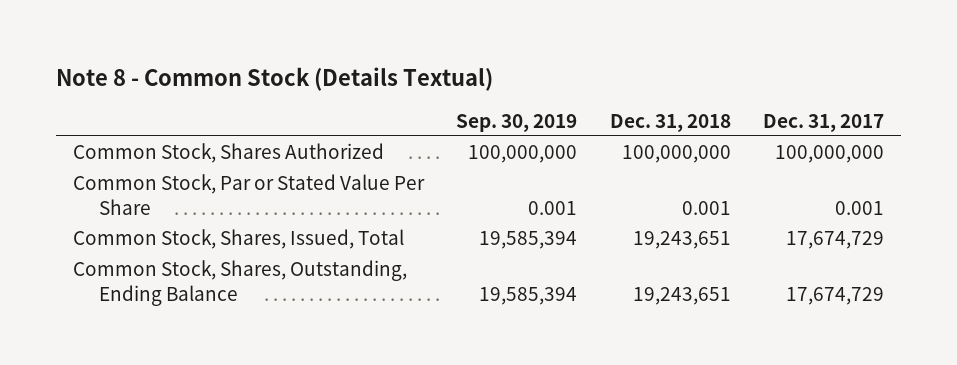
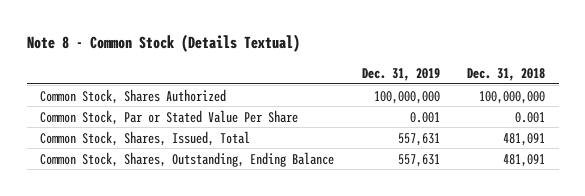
- | Sep. 30, 2019 | Dec. 31, 2018 | Dec. 31, 2017
+ | Dec. 31, 2019 | Dec. 31, 2018
- Common Stock, Shares, Issued, Total | 19,585,394 | 19,243,651 | 17,674,729
- Common Stock, Shares, Outstanding, Ending Balance | 19,585,394 | 19,243,651 | 17,674,729
+ Common Stock, Shares, Issued, Total | 557,631 | 481,091
+ Common Stock, Shares, Outstanding, Ending Balance | 557,631 | 481,091

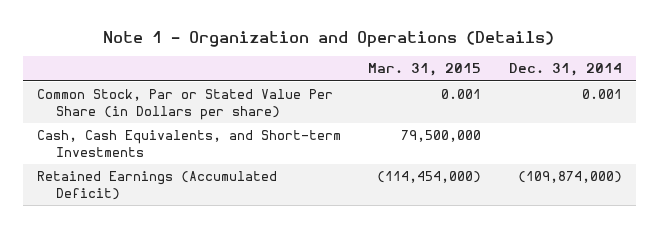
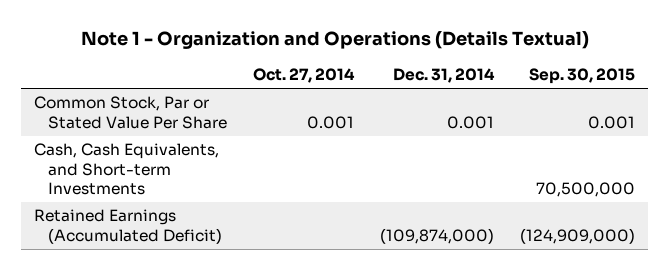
- Note 1 - Organization and Operations (Details)
+ Note 1 - Organization and Operations (Details Textual)
- | Mar. 31, 2015 | Dec. 31, 2014
+ | Oct. 27, 2014 | Dec. 31, 2014 | Sep. 30, 2015
- Common Stock, Par or Stated Value Per Share (in Dollars per share) | 0.001 | 0.001
+ Common Stock, Par or Stated Value Per Share | 0.001 | 0.001 | 0.001

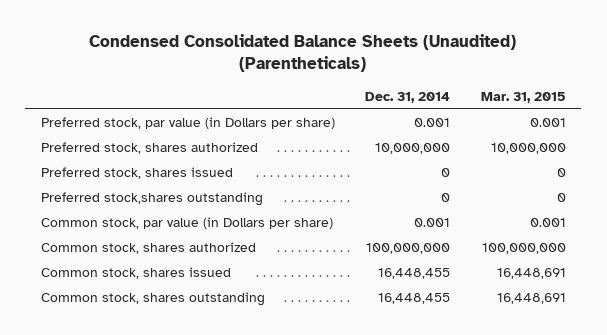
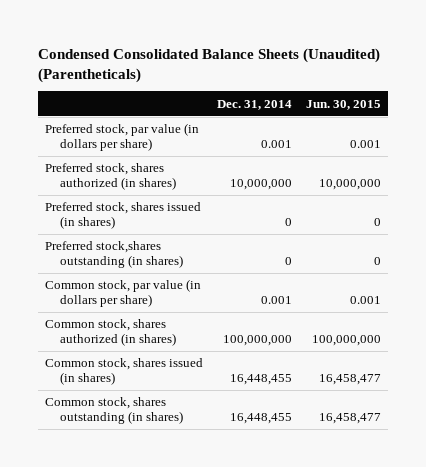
- | Dec. 31, 2014 | Mar. 31, 2015
+ | Dec. 31, 2014 | Jun. 30, 2015
- Preferred stock, par value (in Dollars per share) | 0.001 | 0.001
- Preferred stock, shares authorized | 10,000,000 | 10,000,000
- Preferred stock, shares issued | 0 | 0
- Preferred stock,shares outstanding | 0 | 0
- Common stock, par value (in Dollars per share) | 0.001 | 0.001
- Common stock, shares authorized | 100,000,000 | 100,000,000
- Common stock, shares issued | 16,448,455 | 16,448,691
- Common stock, shares outstanding | 16,448,455 | 16,448,691
+ Preferred stock, par value (in dollars per share) | 0.001 | 0.001
+ Preferred stock, shares authorized (in shares) | 10,000,000 | 10,000,000
+ Preferred stock, shares issued (in shares) | 0 | 0
+ Preferred stock,shares outstanding (in shares) | 0 | 0
+ Common stock, par value (in dollars per share) | 0.001 | 0.001
+ Common stock, shares authorized (in shares) | 100,000,000 | 100,000,000
+ Common stock, shares issued (in shares) | 16,448,455 | 16,458,477
+ Common stock, shares outstanding (in shares) | 16,448,455 | 16,458,477

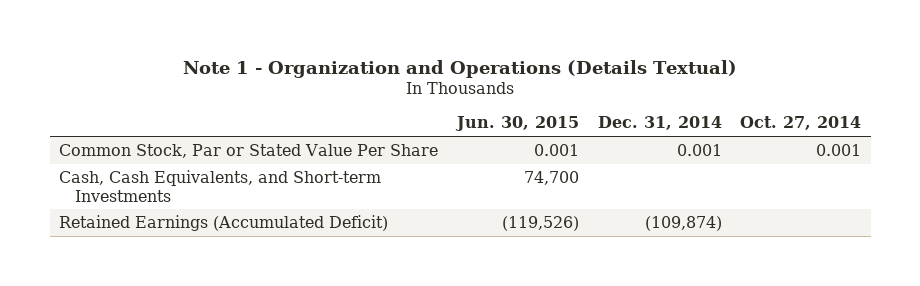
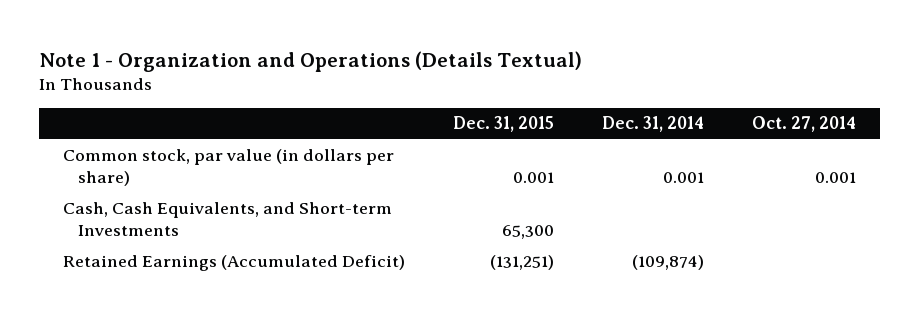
- | Jun. 30, 2015 | Dec. 31, 2014 | Oct. 27, 2014
+ | Dec. 31, 2015 | Dec. 31, 2014 | Oct. 27, 2014
- Common Stock, Par or Stated Value Per Share | 0.001 | 0.001 | 0.001
+ Common stock, par value (in dollars per share) | 0.001 | 0.001 | 0.001

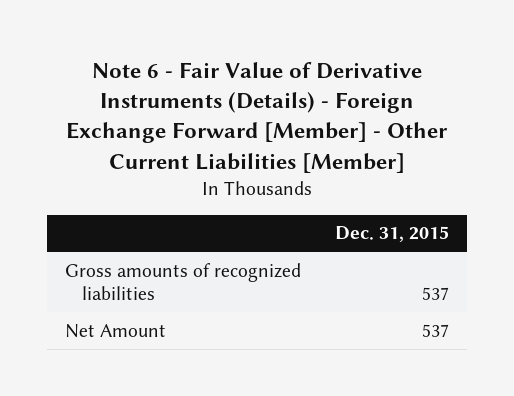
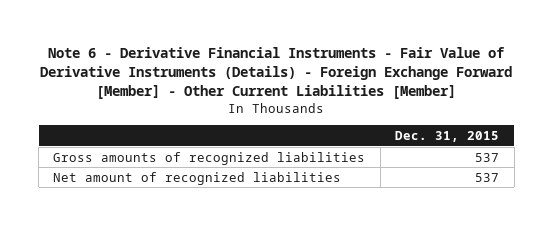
- Note 6 - Fair Value of Derivative Instruments (Details) - Foreign Exchange Forward [Member] - Other Current Liabilities [Member]
+ Note 6 - Derivative Financial Instruments - Fair Value of Derivative Instruments (Details) - Foreign Exchange Forward [Member] - Other Current Liabilities [Member]
- Net Amount | 537
+ Net amount of recognized liabilities | 537

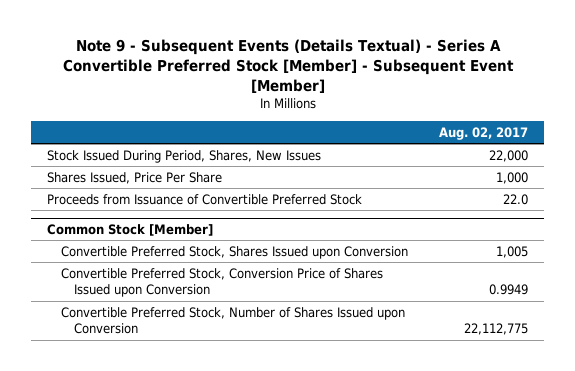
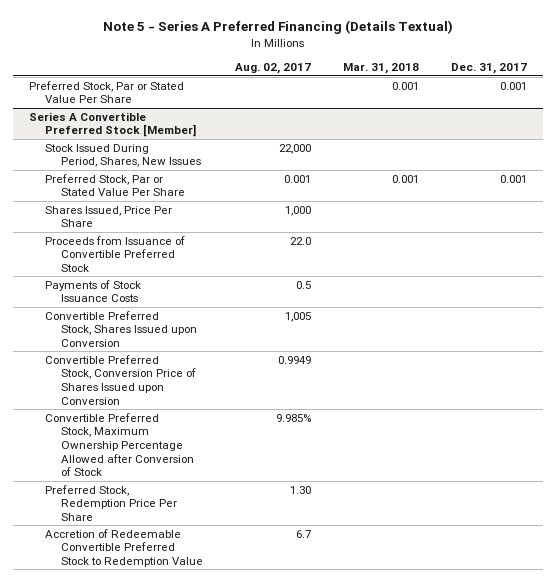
- Note 9 - Subsequent Events (Details Textual) - Series A Convertible Preferred Stock [Member] - Subsequent Event [Member]
+ Note 5 - Series A Preferred Financing (Details Textual)
- | Aug. 02, 2017
+ | Aug. 02, 2017 | Mar. 31, 2018 | Dec. 31, 2017
+ Preferred Stock, Par or Stated Value Per Share | | 0.001 | 0.001
+ Series A Convertible Preferred Stock [Member]
+ Preferred Stock, Par or Stated Value Per Share | 0.001 | 0.001 | 0.001
- Common Stock [Member]
+ Payments of Stock Issuance Costs | 0.5 | |
- Convertible Preferred Stock, Number of Shares Issued upon Conversion | 22,112,775
+ Convertible Preferred Stock, Maximum Ownership Percentage Allowed after Conversion of Stock | 9.985% | |
+ Preferred Stock, Redemption Price Per Share | 1.30 | |
+ Accretion of Redeemable Convertible Preferred Stock to Redemption Value | 6.7 | |

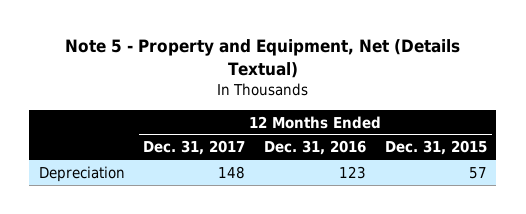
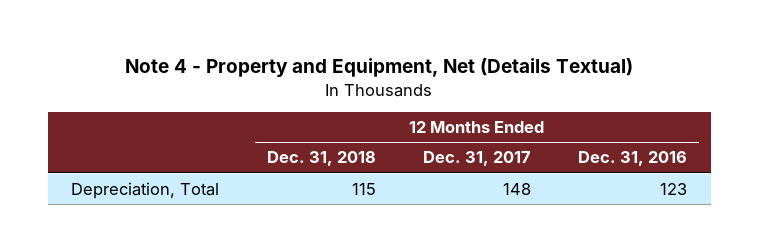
- Note 5 - Property and Equipment, Net (Details Textual)
+ Note 4 - Property and Equipment, Net (Details Textual)
- | 12 Months Ended Dec. 31, 2017 | 12 Months Ended Dec. 31, 2016 | 12 Months Ended Dec. 31, 2015
+ | 12 Months Ended Dec. 31, 2018 | 12 Months Ended Dec. 31, 2017 | 12 Months Ended Dec. 31, 2016
- Depreciation | 148 | 123 | 57
+ Depreciation, Total | 115 | 148 | 123

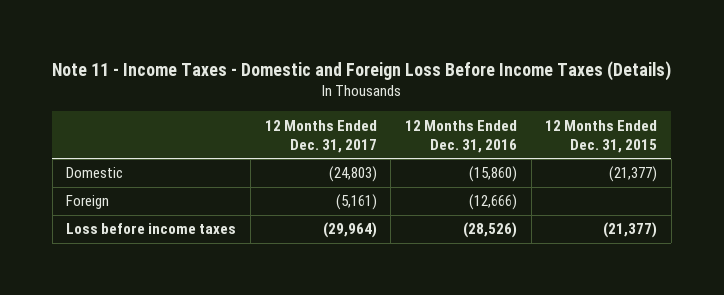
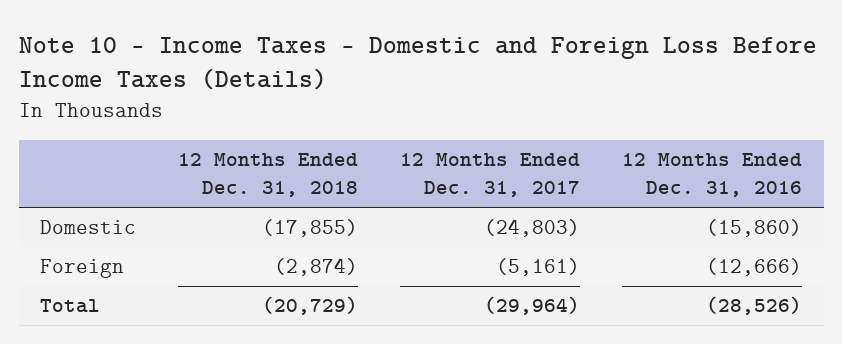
- Note 11 - Income Taxes - Domestic and Foreign Loss Before Income Taxes (Details)
+ Note 10 - Income Taxes - Domestic and Foreign Loss Before Income Taxes (Details)
- | 12 Months Ended Dec. 31, 2017 | 12 Months Ended Dec. 31, 2016 | 12 Months Ended Dec. 31, 2015
+ | 12 Months Ended Dec. 31, 2018 | 12 Months Ended Dec. 31, 2017 | 12 Months Ended Dec. 31, 2016
- Loss before income taxes | (29,964) | (28,526) | (21,377)
+ Total | (20,729) | (29,964) | (28,526)

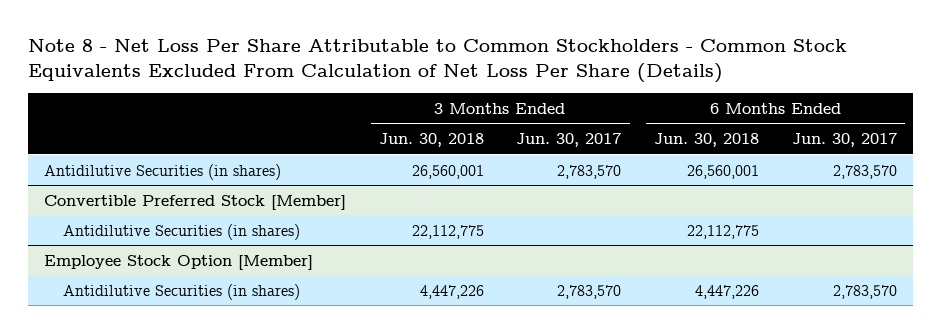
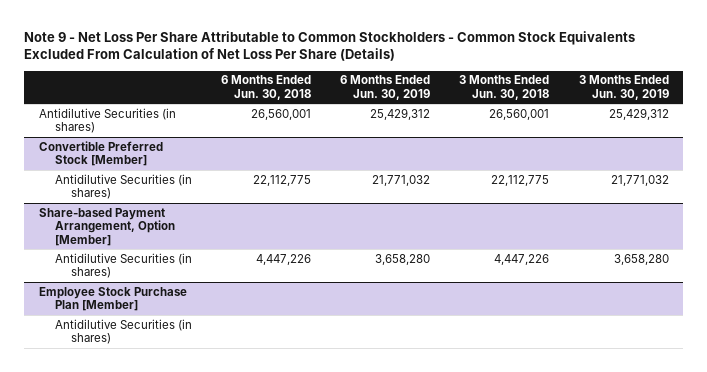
- Note 8 - Net Loss Per Share Attributable to Common Stockholders - Common Stock Equivalents Excluded From Calculation of Net Loss Per Share (Details)
+ Note 9 - Net Loss Per Share Attributable to Common Stockholders - Common Stock Equivalents Excluded From Calculation of Net Loss Per Share (Details)
- | 3 Months Ended Jun. 30, 2018 | 3 Months Ended Jun. 30, 2017 | 6 Months Ended Jun. 30, 2018 | 6 Months Ended Jun. 30, 2017
+ | 6 Months Ended Jun. 30, 2018 | 6 Months Ended Jun. 30, 2019 | 3 Months Ended Jun. 30, 2018 | 3 Months Ended Jun. 30, 2019
- Employee Stock Option [Member]
+ Share-based Payment Arrangement, Option [Member]
+ Employee Stock Purchase Plan [Member]
+ Antidilutive Securities (in shares)

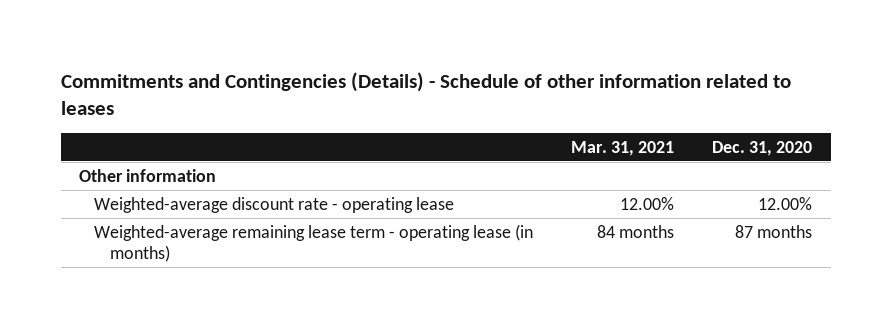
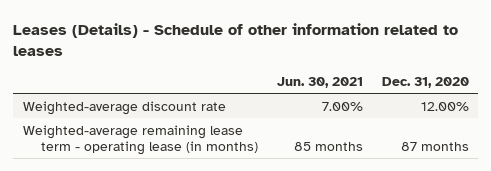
- Commitments and Contingencies (Details) - Schedule of other information related to leases
+ Leases (Details) - Schedule of other information related to leases
- | Mar. 31, 2021 | Dec. 31, 2020
+ | Jun. 30, 2021 | Dec. 31, 2020
- Other information
- Weighted-average discount rate - operating lease | 12.00% | 12.00%
+ Weighted-average discount rate | 7.00% | 12.00%

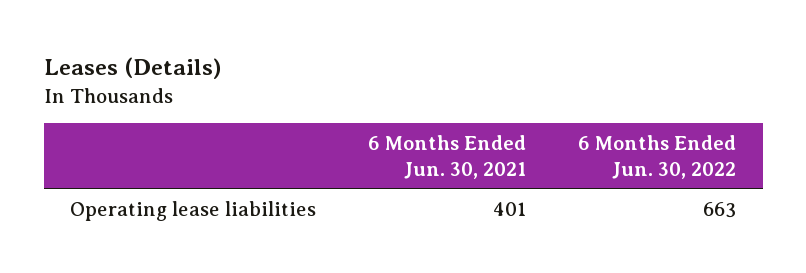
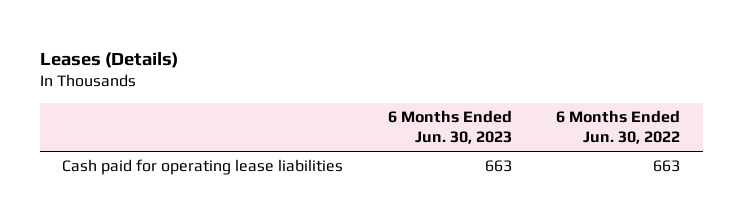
- | 6 Months Ended Jun. 30, 2021 | 6 Months Ended Jun. 30, 2022
+ | 6 Months Ended Jun. 30, 2023 | 6 Months Ended Jun. 30, 2022
- Operating lease liabilities | 401 | 663
+ Cash paid for operating lease liabilities | 663 | 663

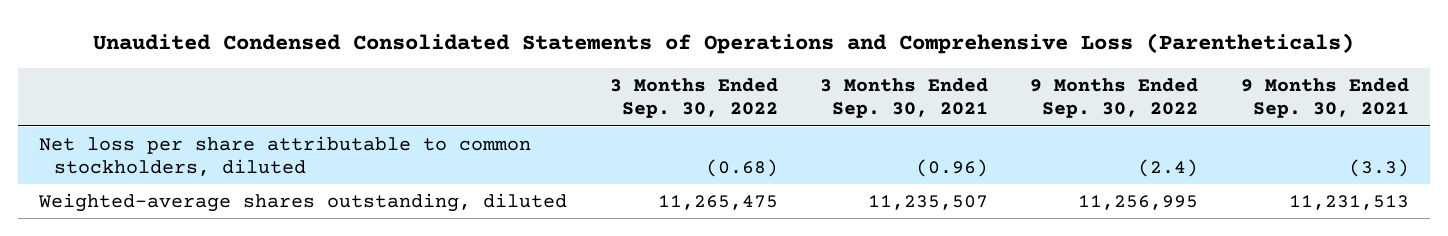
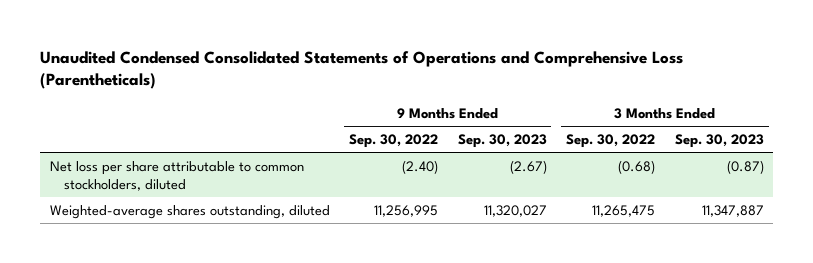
- | 3 Months Ended Sep. 30, 2022 | 3 Months Ended Sep. 30, 2021 | 9 Months Ended Sep. 30, 2022 | 9 Months Ended Sep. 30, 2021
+ | 9 Months Ended Sep. 30, 2022 | 9 Months Ended Sep. 30, 2023 | 3 Months Ended Sep. 30, 2022 | 3 Months Ended Sep. 30, 2023
- Net loss per share attributable to common stockholders, diluted | (0.68) | (0.96) | (2.4) | (3.3)
+ Net loss per share attributable to common stockholders, diluted | (2.40) | (2.67) | (0.68) | (0.87)

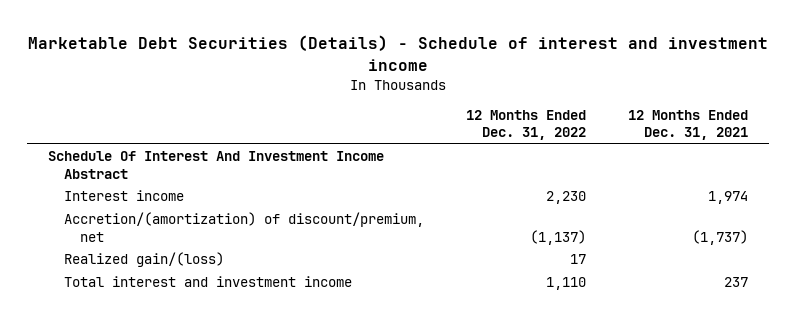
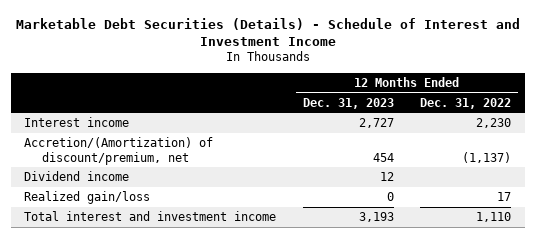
- Marketable Debt Securities (Details) - Schedule of interest and investment income
+ Marketable Debt Securities (Details) - Schedule of Interest and Investment Income
- | 12 Months Ended Dec. 31, 2022 | 12 Months Ended Dec. 31, 2021
+ | 12 Months Ended Dec. 31, 2023 | 12 Months Ended Dec. 31, 2022
- Schedule Of Interest And Investment Income Abstract
- Accretion/(amortization) of discount/premium, net | (1,137) | (1,737)
- Realized gain/(loss) | 17 |
+ Accretion/(Amortization) of discount/premium, net | 454 | (1,137)
+ Dividend income | 12 |
+ Realized gain/loss | 0 | 17

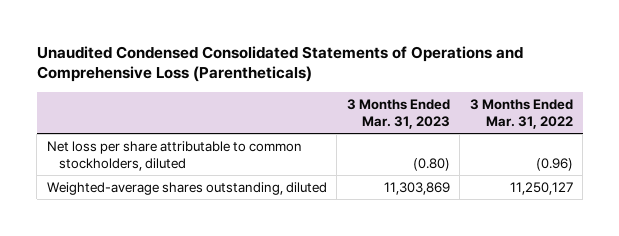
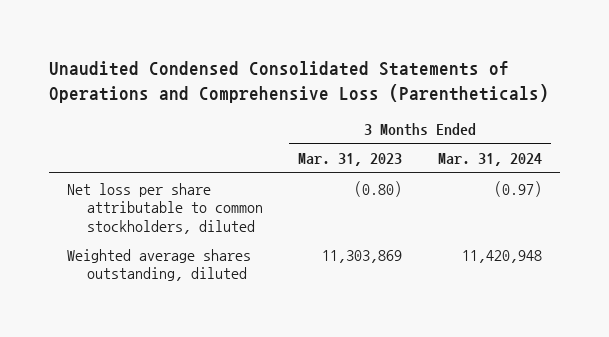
- | 3 Months Ended Mar. 31, 2023 | 3 Months Ended Mar. 31, 2022
+ | 3 Months Ended Mar. 31, 2023 | 3 Months Ended Mar. 31, 2024
- Weighted-average shares outstanding, diluted | 11,303,869 | 11,250,127
+ Weighted average shares outstanding, diluted | 11,303,869 | 11,420,948

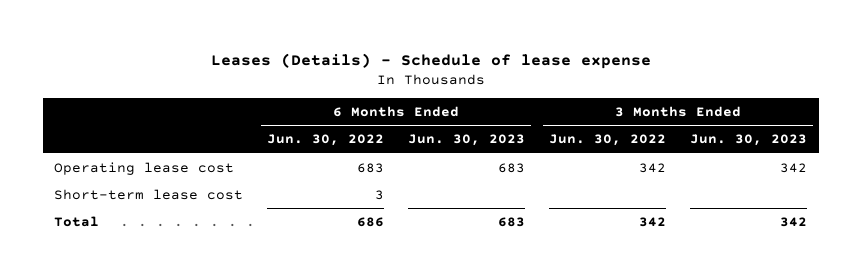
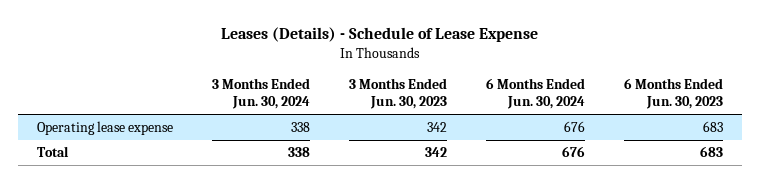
- Leases (Details) - Schedule of lease expense
+ Leases (Details) - Schedule of Lease Expense
- | 6 Months Ended Jun. 30, 2022 | 6 Months Ended Jun. 30, 2023 | 3 Months Ended Jun. 30, 2022 | 3 Months Ended Jun. 30, 2023
+ | 3 Months Ended Jun. 30, 2024 | 3 Months Ended Jun. 30, 2023 | 6 Months Ended Jun. 30, 2024 | 6 Months Ended Jun. 30, 2023
- Operating lease cost | 683 | 683 | 342 | 342
- Short-term lease cost | 3 | | |
+ Operating lease expense | 338 | 342 | 676 | 683

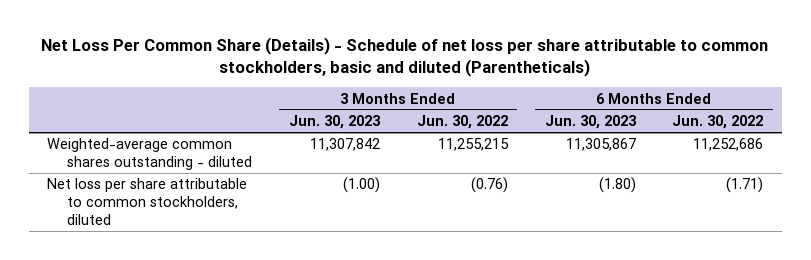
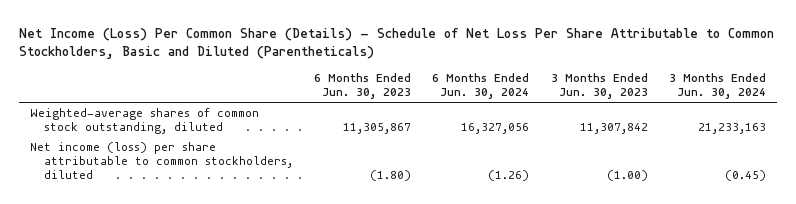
- Net Loss Per Common Share (Details) - Schedule of net loss per share attributable to common stockholders, basic and diluted (Parentheticals)
+ Net Income (Loss) Per Common Share (Details) - Schedule of Net Loss Per Share Attributable to Common Stockholders, Basic and Diluted (Parentheticals)
- | 3 Months Ended Jun. 30, 2023 | 3 Months Ended Jun. 30, 2022 | 6 Months Ended Jun. 30, 2023 | 6 Months Ended Jun. 30, 2022
+ | 6 Months Ended Jun. 30, 2023 | 6 Months Ended Jun. 30, 2024 | 3 Months Ended Jun. 30, 2023 | 3 Months Ended Jun. 30, 2024
- Weighted-average common shares outstanding - diluted | 11,307,842 | 11,255,215 | 11,305,867 | 11,252,686
- Net loss per share attributable to common stockholders, diluted | (1.00) | (0.76) | (1.80) | (1.71)
+ Weighted-average shares of common stock outstanding, diluted | 11,305,867 | 16,327,056 | 11,307,842 | 21,233,163
+ Net income (loss) per share attributable to common stockholders, diluted | (1.80) | (1.26) | (1.00) | (0.45)

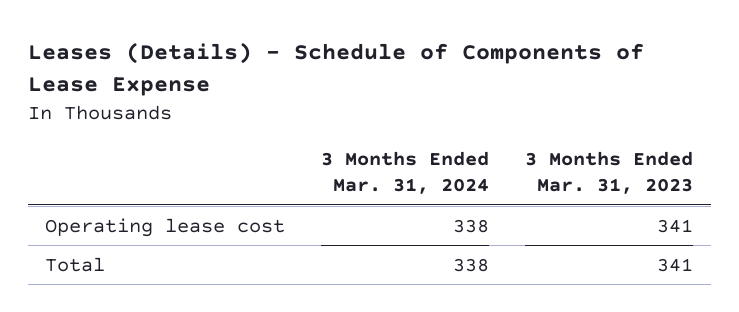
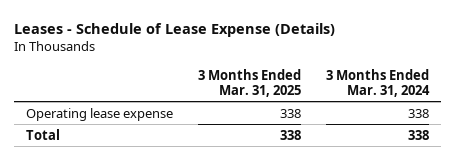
- Leases (Details) - Schedule of Components of Lease Expense
+ Leases - Schedule of Lease Expense (Details)
- | 3 Months Ended Mar. 31, 2024 | 3 Months Ended Mar. 31, 2023
+ | 3 Months Ended Mar. 31, 2025 | 3 Months Ended Mar. 31, 2024
- Operating lease cost | 338 | 341
+ Operating lease expense | 338 | 338

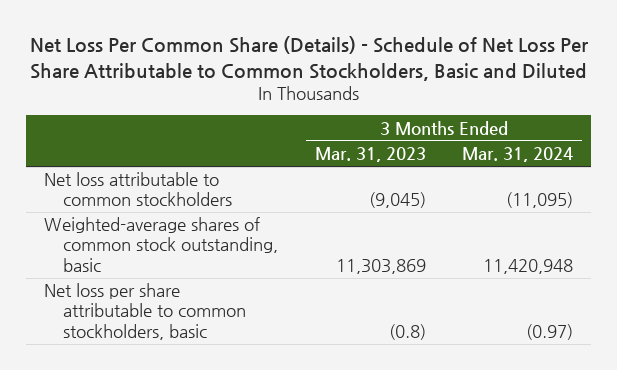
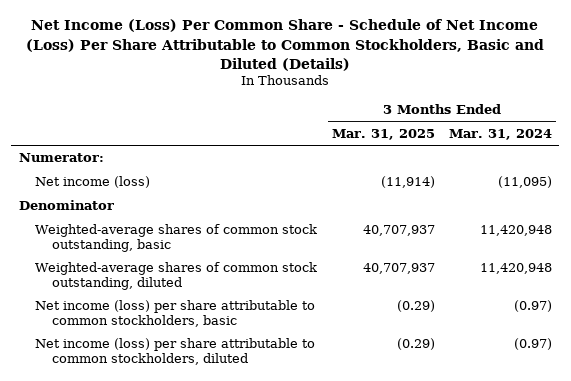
- Net Loss Per Common Share (Details) - Schedule of Net Loss Per Share Attributable to Common Stockholders, Basic and Diluted
+ Net Income (Loss) Per Common Share - Schedule of Net Income (Loss) Per Share Attributable to Common Stockholders, Basic and Diluted (Details)
- | 3 Months Ended Mar. 31, 2023 | 3 Months Ended Mar. 31, 2024
+ | 3 Months Ended Mar. 31, 2025 | 3 Months Ended Mar. 31, 2024
- Net loss attributable to common stockholders | (9,045) | (11,095)
+ Numerator:
+ Net income (loss) | (11,914) | (11,095)
+ Denominator
- Net loss per share attributable to common stockholders, basic | (0.8) | (0.97)
+ Weighted-average shares of common stock outstanding, diluted | 40,707,937 | 11,420,948
+ Net income (loss) per share attributable to common stockholders, basic | (0.29) | (0.97)
+ Net income (loss) per share attributable to common stockholders, diluted | (0.29) | (0.97)

